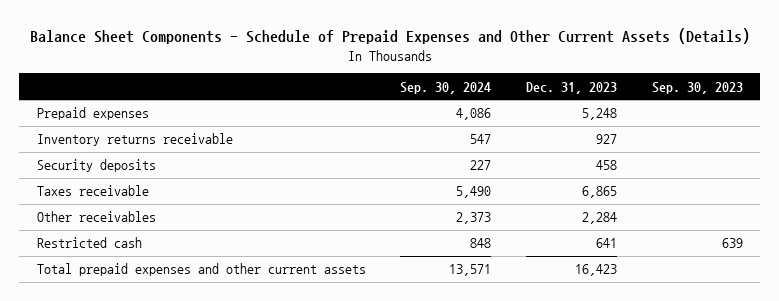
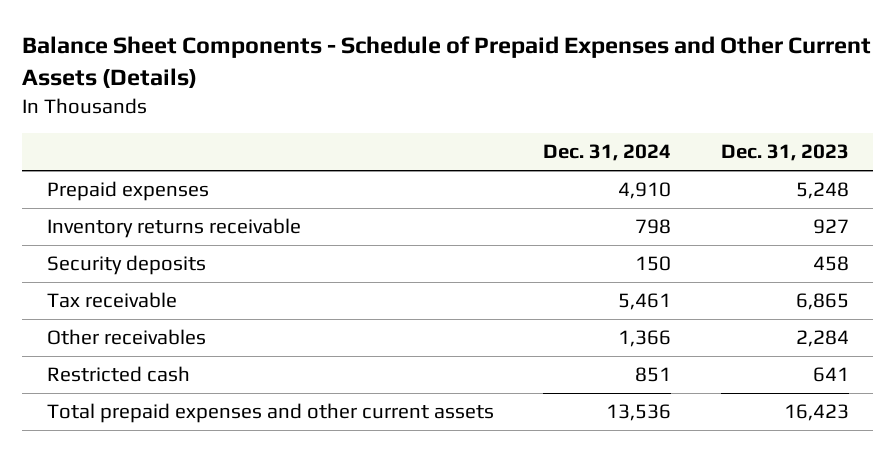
- | Sep. 30, 2024 | Dec. 31, 2023 | Sep. 30, 2023
+ | Dec. 31, 2024 | Dec. 31, 2023
- Taxes receivable | 5,490 | 6,865 |
+ Tax receivable | 5,461 | 6,865

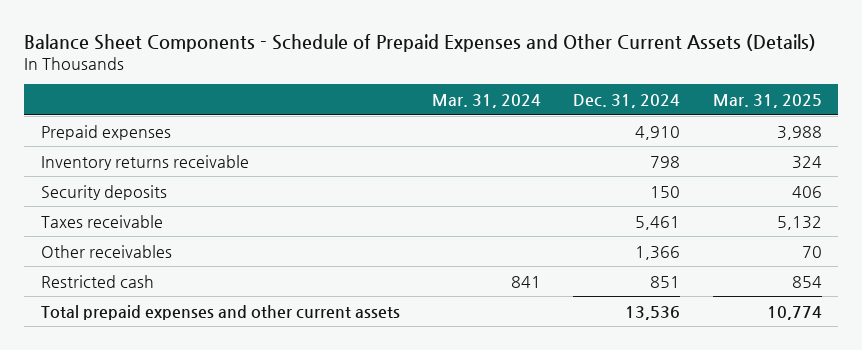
- | Dec. 31, 2024 | Dec. 31, 2023
+ | Mar. 31, 2024 | Dec. 31, 2024 | Mar. 31, 2025
- Tax receivable | 5,461 | 6,865
+ Taxes receivable | | 5,461 | 5,132

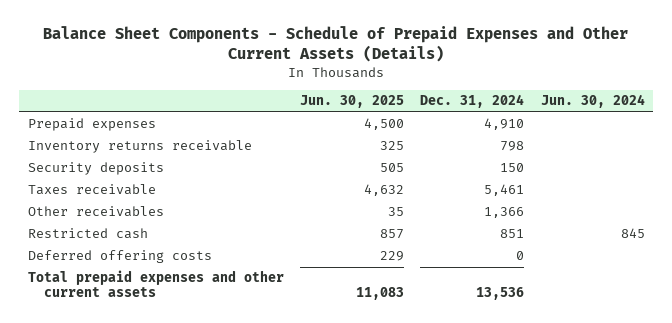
- | Mar. 31, 2024 | Dec. 31, 2024 | Mar. 31, 2025
+ | Jun. 30, 2025 | Dec. 31, 2024 | Jun. 30, 2024
+ Deferred offering costs | 229 | 0 |

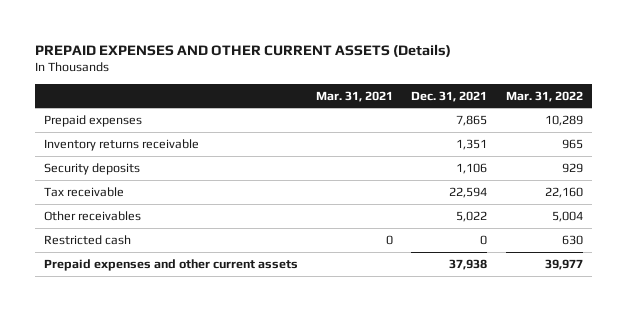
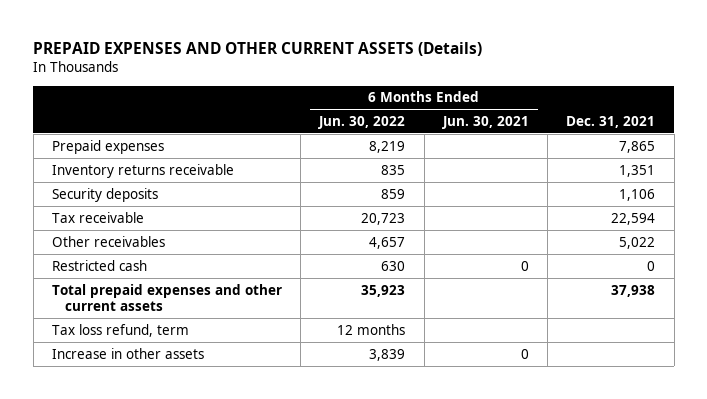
- | Mar. 31, 2021 | Dec. 31, 2021 | Mar. 31, 2022
+ | 6 Months Ended Jun. 30, 2022 | 6 Months Ended Jun. 30, 2021 | Dec. 31, 2021
- Prepaid expenses and other current assets | | 37,938 | 39,977
+ Total prepaid expenses and other current assets | 35,923 | | 37,938
+ Tax loss refund, term | 12 months | |
+ Increase in other assets | 3,839 | 0 |

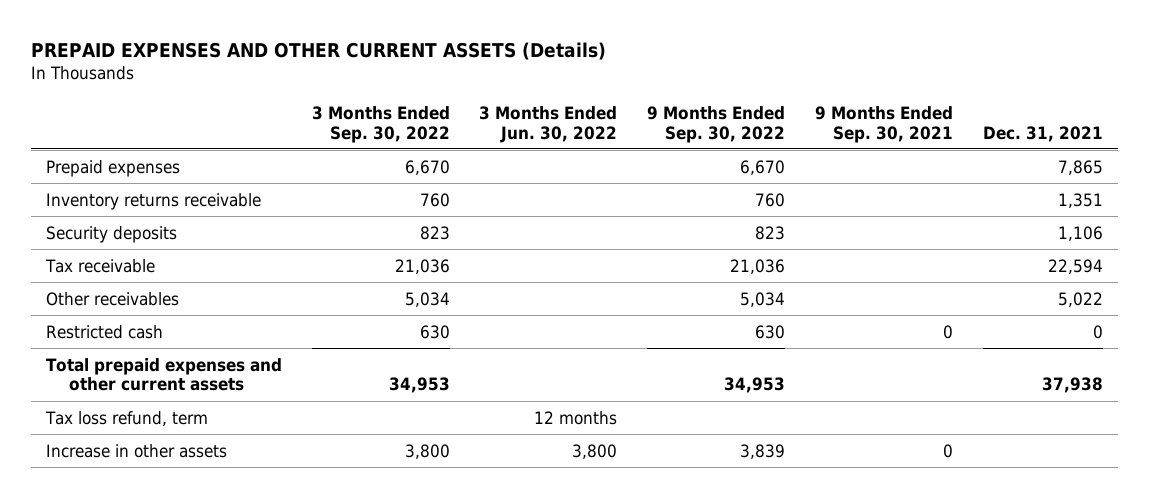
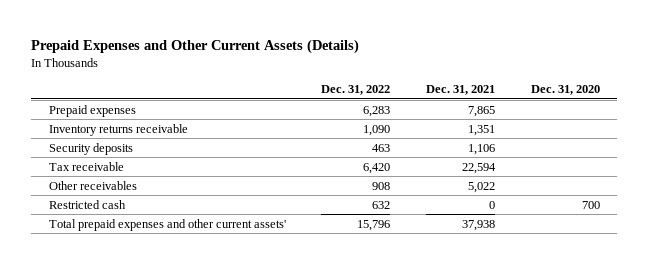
- PREPAID EXPENSES AND OTHER CURRENT ASSETS (Details)
+ Prepaid Expenses and Other Current Assets (Details)
- | 3 Months Ended Sep. 30, 2022 | 3 Months Ended Jun. 30, 2022 | 9 Months Ended Sep. 30, 2022 | 9 Months Ended Sep. 30, 2021 | Dec. 31, 2021
+ | Dec. 31, 2022 | Dec. 31, 2021 | Dec. 31, 2020
- Total prepaid expenses and other current assets | 34,953 | | 34,953 | | 37,938
- Tax loss refund, term | | 12 months | | |
- Increase in other assets | 3,800 | 3,800 | 3,839 | 0 |
+ Total prepaid expenses and other current assets' | 15,796 | 37,938 |

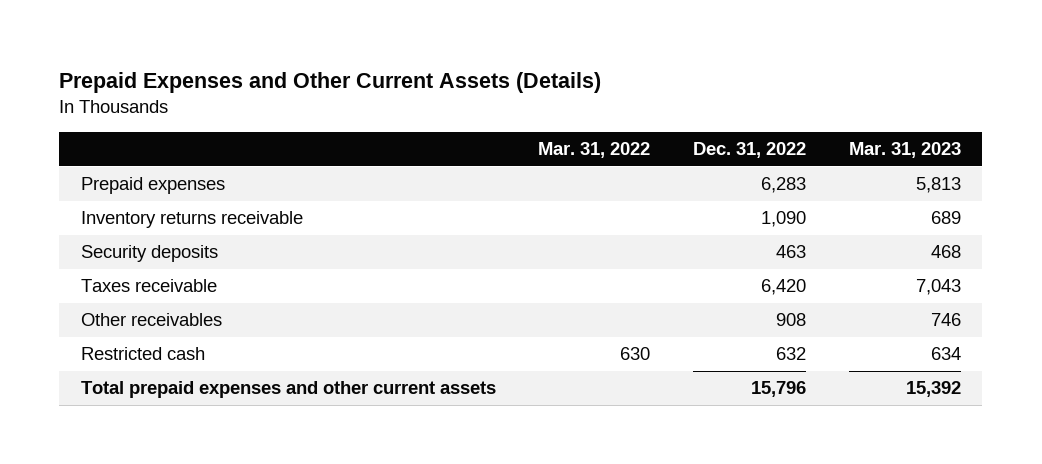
- | Dec. 31, 2022 | Dec. 31, 2021 | Dec. 31, 2020
+ | Mar. 31, 2022 | Dec. 31, 2022 | Mar. 31, 2023
- Tax receivable | 6,420 | 22,594 |
+ Taxes receivable | | 6,420 | 7,043
- Total prepaid expenses and other current assets' | 15,796 | 37,938 |
+ Total prepaid expenses and other current assets | | 15,796 | 15,392

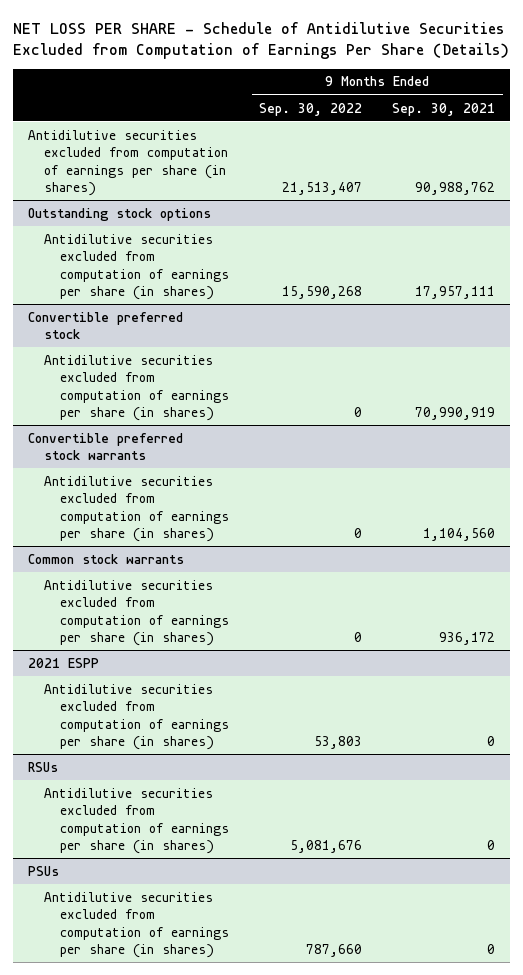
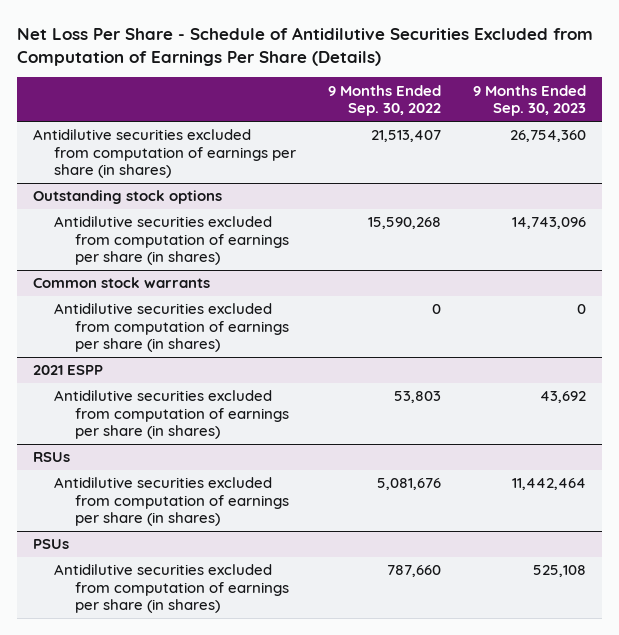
- NET LOSS PER SHARE - Schedule of Antidilutive Securities Excluded from Computation of Earnings Per Share (Details)
+ Net Loss Per Share - Schedule of Antidilutive Securities Excluded from Computation of Earnings Per Share (Details)
- | 9 Months Ended Sep. 30, 2022 | 9 Months Ended Sep. 30, 2021
+ | 9 Months Ended Sep. 30, 2022 | 9 Months Ended Sep. 30, 2023
- Convertible preferred stock
- Antidilutive securities excluded from computation of earnings per share (in shares) | 0 | 70,990,919
- Convertible preferred stock warrants
- Antidilutive securities excluded from computation of earnings per share (in shares) | 0 | 1,104,560

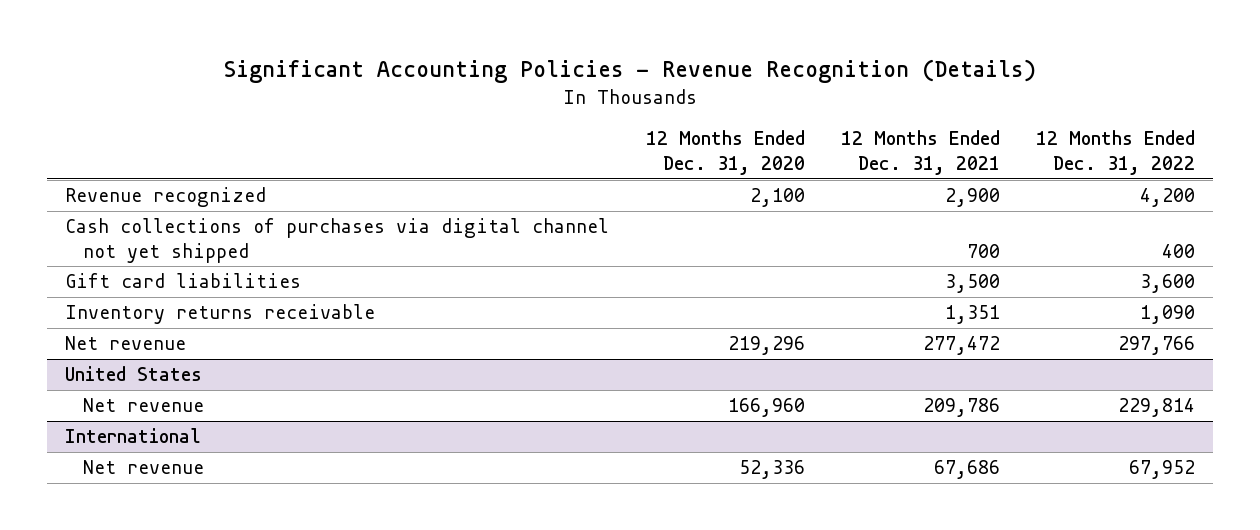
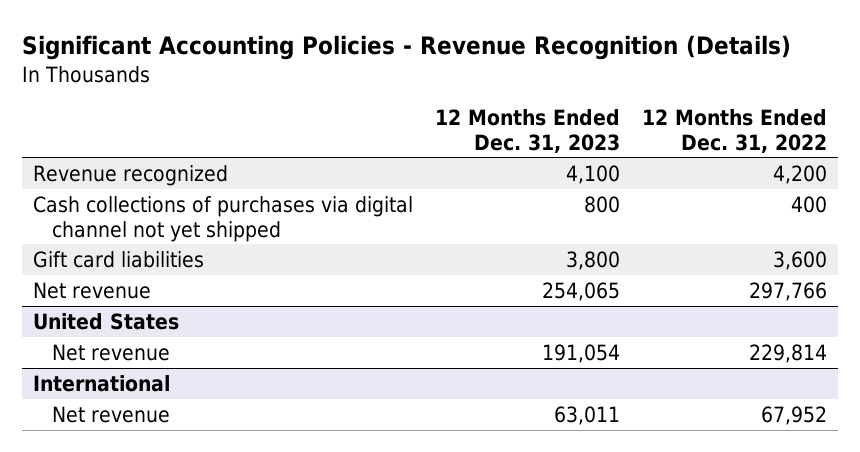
- | 12 Months Ended Dec. 31, 2020 | 12 Months Ended Dec. 31, 2021 | 12 Months Ended Dec. 31, 2022
+ | 12 Months Ended Dec. 31, 2023 | 12 Months Ended Dec. 31, 2022
- Inventory returns receivable | | 1,351 | 1,090

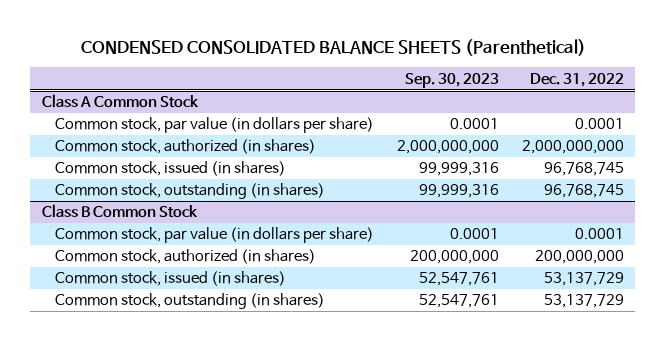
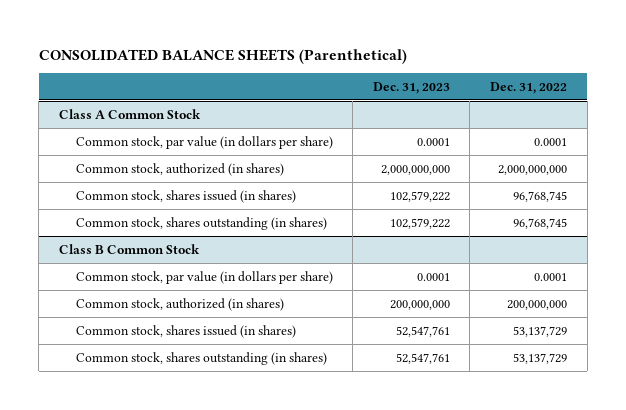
- CONDENSED CONSOLIDATED BALANCE SHEETS (Parenthetical)
+ CONSOLIDATED BALANCE SHEETS (Parenthetical)
- | Sep. 30, 2023 | Dec. 31, 2022
+ | Dec. 31, 2023 | Dec. 31, 2022
@ Class A Common Stock
- Common stock, issued (in shares) | 99,999,316 | 96,768,745
- Common stock, outstanding (in shares) | 99,999,316 | 96,768,745
+ Common stock, shares issued (in shares) | 102,579,222 | 96,768,745
+ Common stock, shares outstanding (in shares) | 102,579,222 | 96,768,745
@ Class B Common Stock
- Common stock, issued (in shares) | 52,547,761 | 53,137,729
- Common stock, outstanding (in shares) | 52,547,761 | 53,137,729
+ Common stock, shares issued (in shares) | 52,547,761 | 53,137,729
+ Common stock, shares outstanding (in shares) | 52,547,761 | 53,137,729

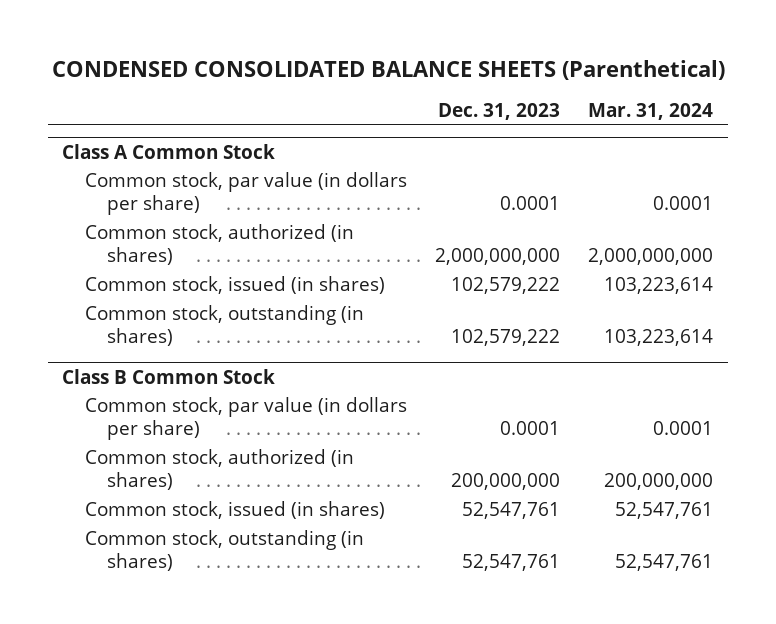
- CONSOLIDATED BALANCE SHEETS (Parenthetical)
+ CONDENSED CONSOLIDATED BALANCE SHEETS (Parenthetical)
- | Dec. 31, 2023 | Dec. 31, 2022
+ | Dec. 31, 2023 | Mar. 31, 2024
@ Class A Common Stock
- Common stock, shares issued (in shares) | 102,579,222 | 96,768,745
- Common stock, shares outstanding (in shares) | 102,579,222 | 96,768,745
+ Common stock, issued (in shares) | 102,579,222 | 103,223,614
+ Common stock, outstanding (in shares) | 102,579,222 | 103,223,614
@ Class B Common Stock
- Common stock, shares issued (in shares) | 52,547,761 | 53,137,729
- Common stock, shares outstanding (in shares) | 52,547,761 | 53,137,729
+ Common stock, issued (in shares) | 52,547,761 | 52,547,761
+ Common stock, outstanding (in shares) | 52,547,761 | 52,547,761

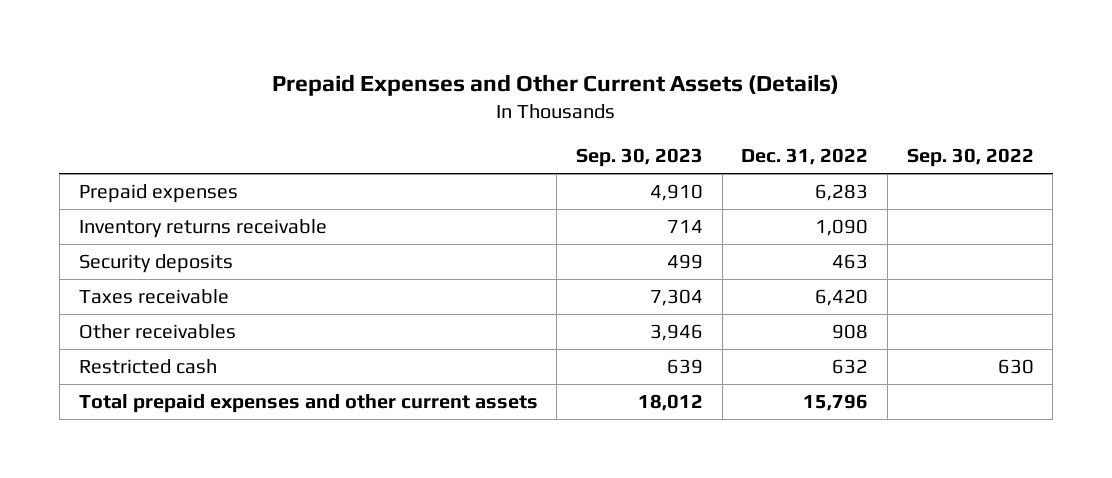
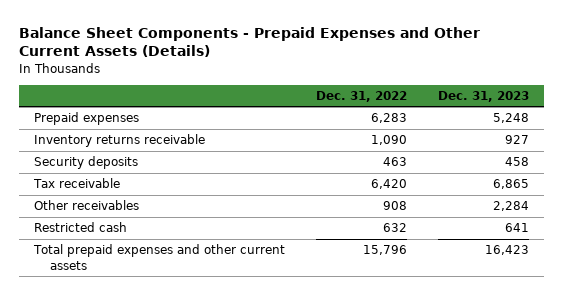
- Prepaid Expenses and Other Current Assets (Details)
+ Balance Sheet Components - Prepaid Expenses and Other Current Assets (Details)
- | Sep. 30, 2023 | Dec. 31, 2022 | Sep. 30, 2022
+ | Dec. 31, 2022 | Dec. 31, 2023
- Taxes receivable | 7,304 | 6,420 |
+ Tax receivable | 6,420 | 6,865

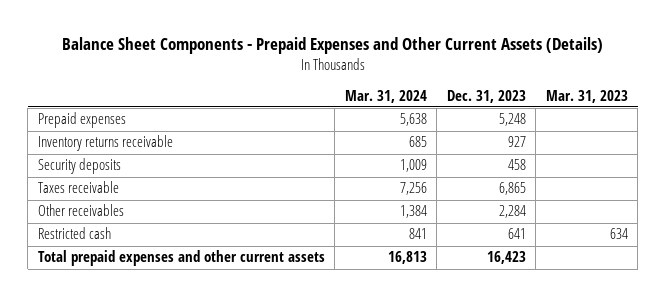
- | Dec. 31, 2022 | Dec. 31, 2023
+ | Mar. 31, 2024 | Dec. 31, 2023 | Mar. 31, 2023
- Tax receivable | 6,420 | 6,865
+ Taxes receivable | 7,256 | 6,865 |

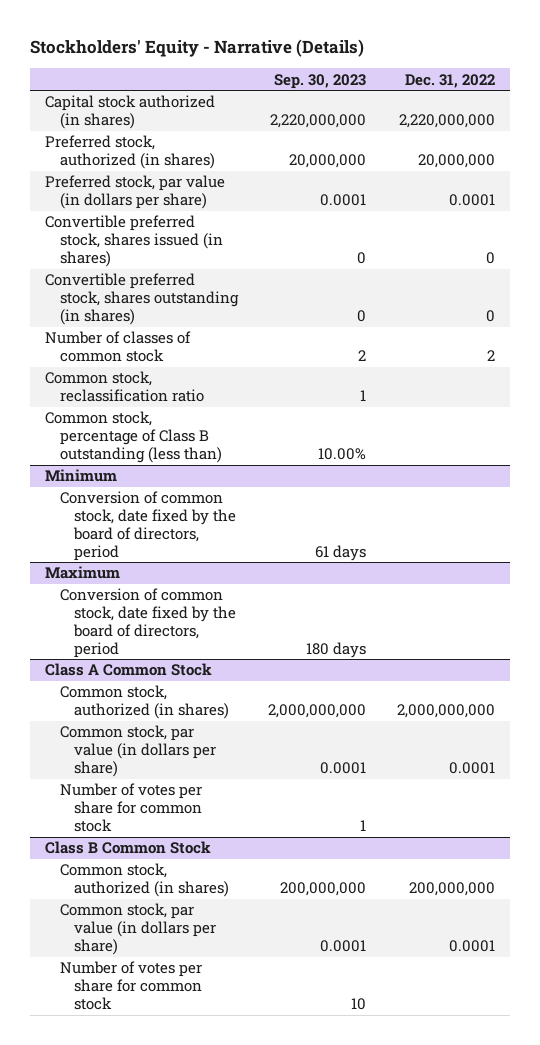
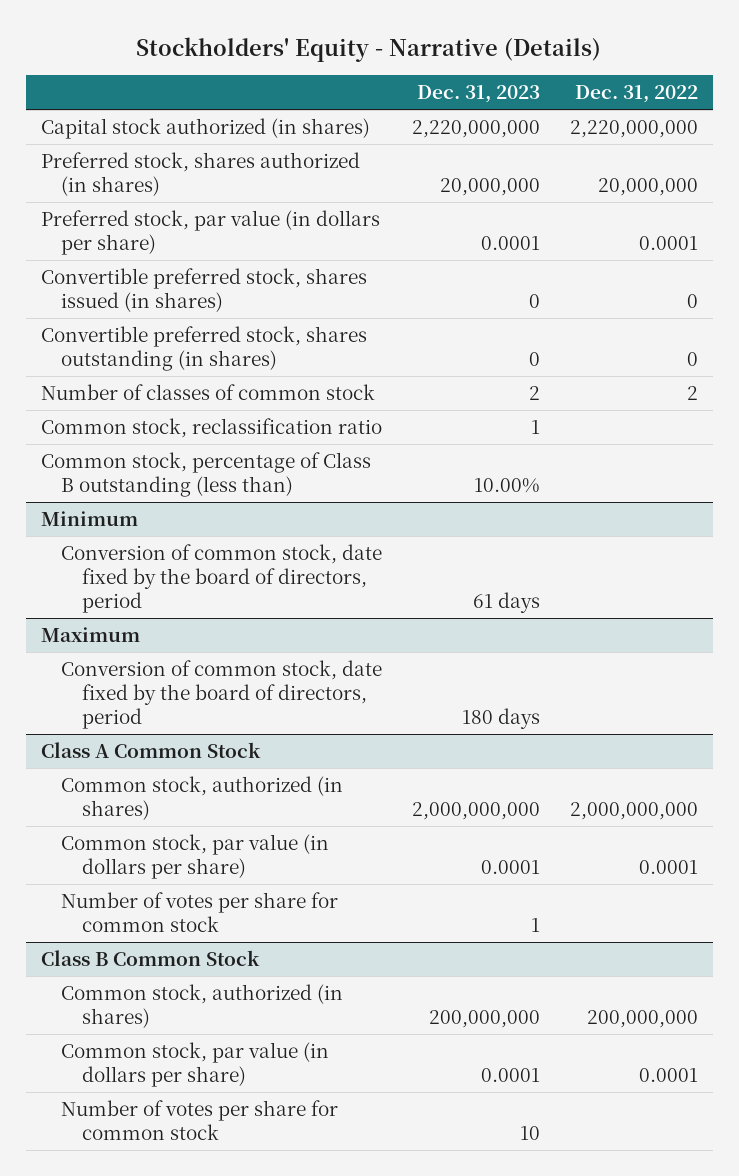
- | Sep. 30, 2023 | Dec. 31, 2022
+ | Dec. 31, 2023 | Dec. 31, 2022
- Preferred stock, authorized (in shares) | 20,000,000 | 20,000,000
+ Preferred stock, shares authorized (in shares) | 20,000,000 | 20,000,000

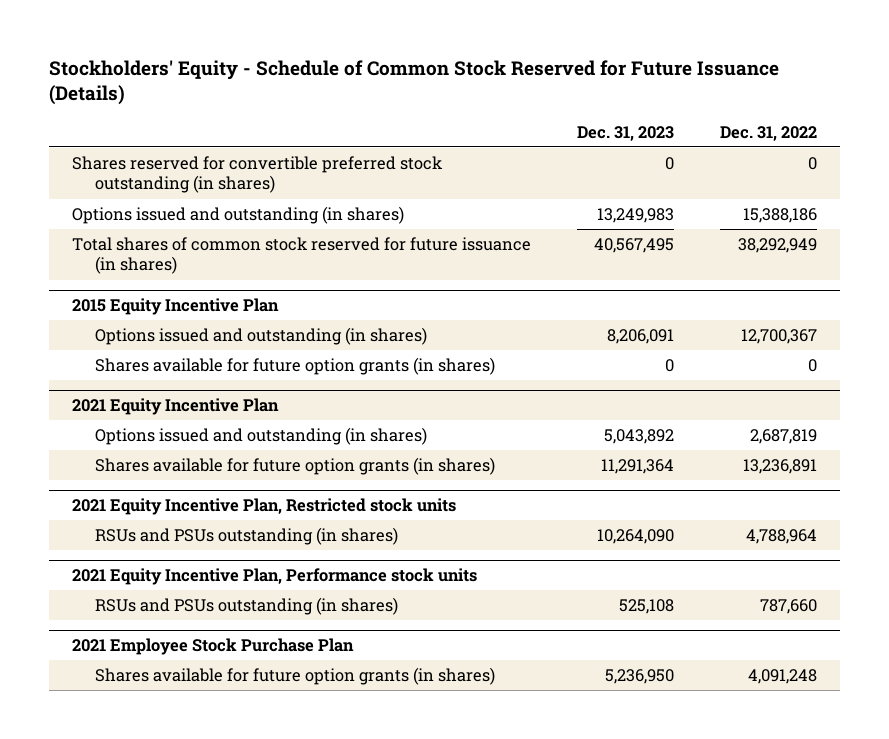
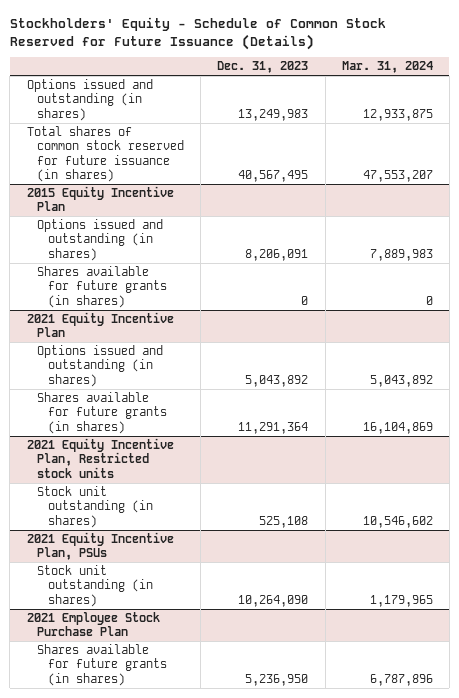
- | Dec. 31, 2023 | Dec. 31, 2022
+ | Dec. 31, 2023 | Mar. 31, 2024
- Shares reserved for convertible preferred stock outstanding (in shares) | 0 | 0
@ 2015 Equity Incentive Plan
- Shares available for future option grants (in shares) | 0 | 0
+ Shares available for future grants (in shares) | 0 | 0
@ 2021 Equity Incentive Plan
- Shares available for future option grants (in shares) | 11,291,364 | 13,236,891
+ Shares available for future grants (in shares) | 11,291,364 | 16,104,869
@ 2021 Equity Incentive Plan, Restricted stock units
- RSUs and PSUs outstanding (in shares) | 10,264,090 | 4,788,964
- 2021 Equity Incentive Plan, Performance stock units
- RSUs and PSUs outstanding (in shares) | 525,108 | 787,660
@ 2021 Equity Incentive Plan, Restricted stock units
+ Stock unit outstanding (in shares) | 525,108 | 10,546,602
+ 2021 Equity Incentive Plan, PSUs
+ Stock unit outstanding (in shares) | 10,264,090 | 1,179,965
@ 2021 Employee Stock Purchase Plan
- Shares available for future option grants (in shares) | 5,236,950 | 4,091,248
+ Shares available for future grants (in shares) | 5,236,950 | 6,787,896

